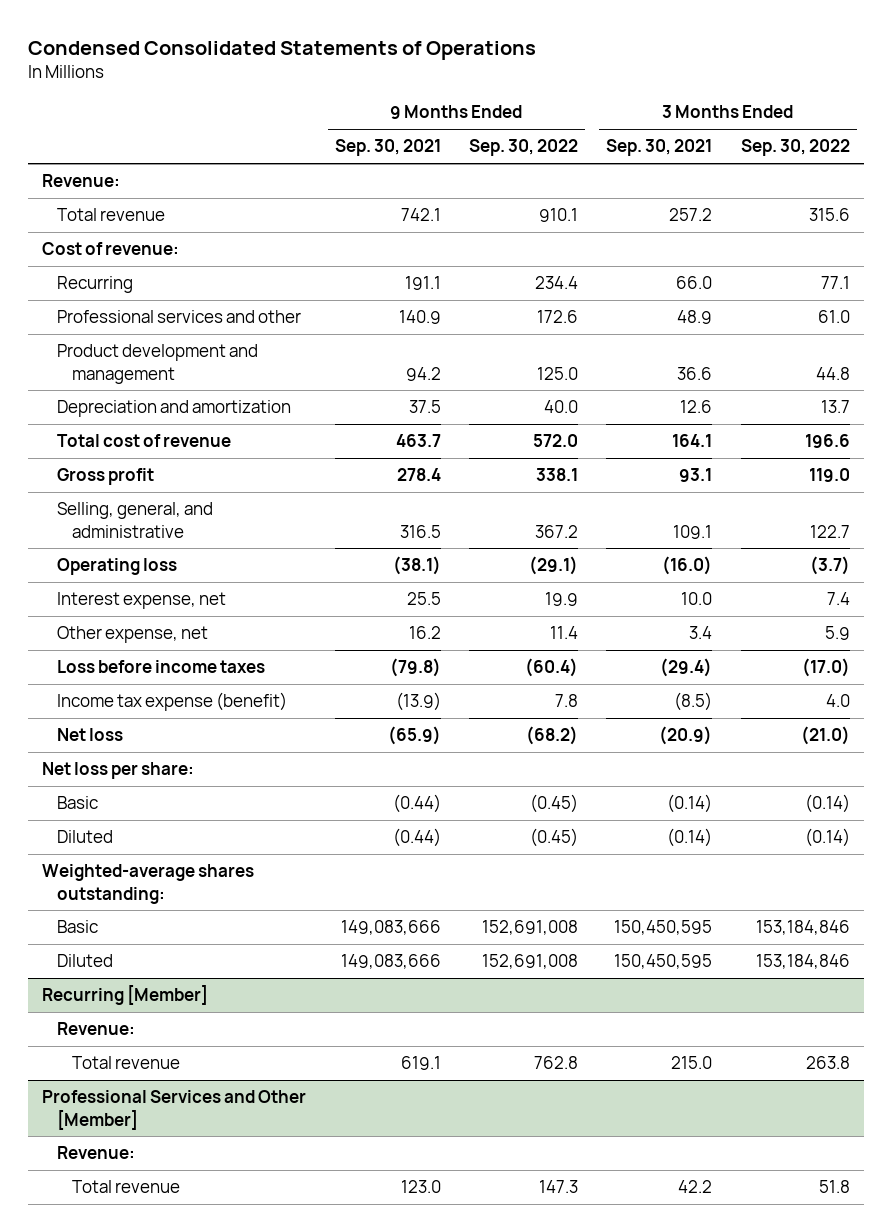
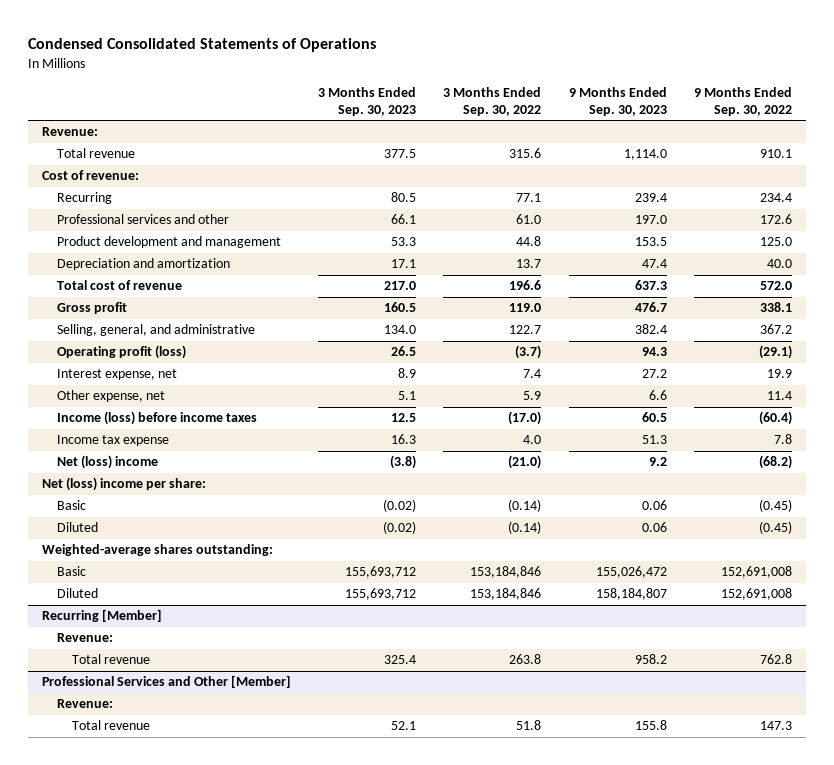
- | 9 Months Ended Sep. 30, 2021 | 9 Months Ended Sep. 30, 2022 | 3 Months Ended Sep. 30, 2021 | 3 Months Ended Sep. 30, 2022
+ | 3 Months Ended Sep. 30, 2023 | 3 Months Ended Sep. 30, 2022 | 9 Months Ended Sep. 30, 2023 | 9 Months Ended Sep. 30, 2022
- Operating loss | (38.1) | (29.1) | (16.0) | (3.7)
+ Operating profit (loss) | 26.5 | (3.7) | 94.3 | (29.1)
- Loss before income taxes | (79.8) | (60.4) | (29.4) | (17.0)
- Income tax expense (benefit) | (13.9) | 7.8 | (8.5) | 4.0
- Net loss | (65.9) | (68.2) | (20.9) | (21.0)
- Net loss per share:
+ Income (loss) before income taxes | 12.5 | (17.0) | 60.5 | (60.4)
+ Income tax expense | 16.3 | 4.0 | 51.3 | 7.8
+ Net (loss) income | (3.8) | (21.0) | 9.2 | (68.2)
+ Net (loss) income per share:

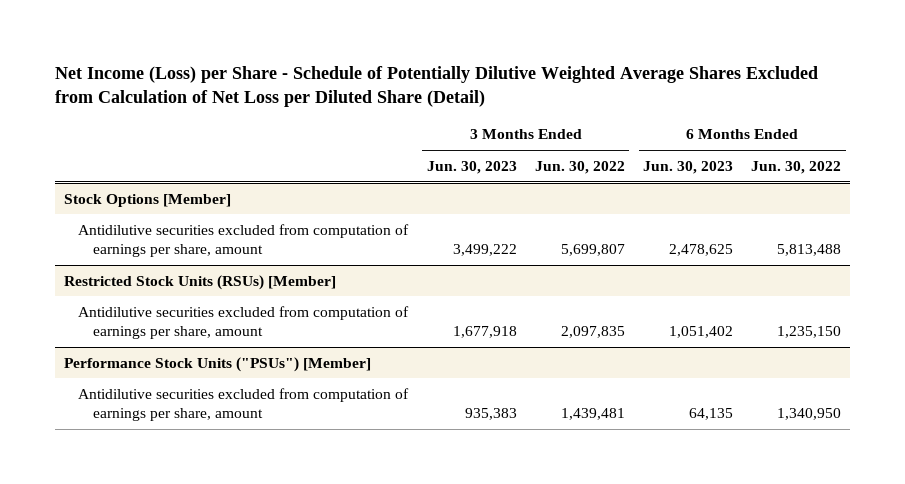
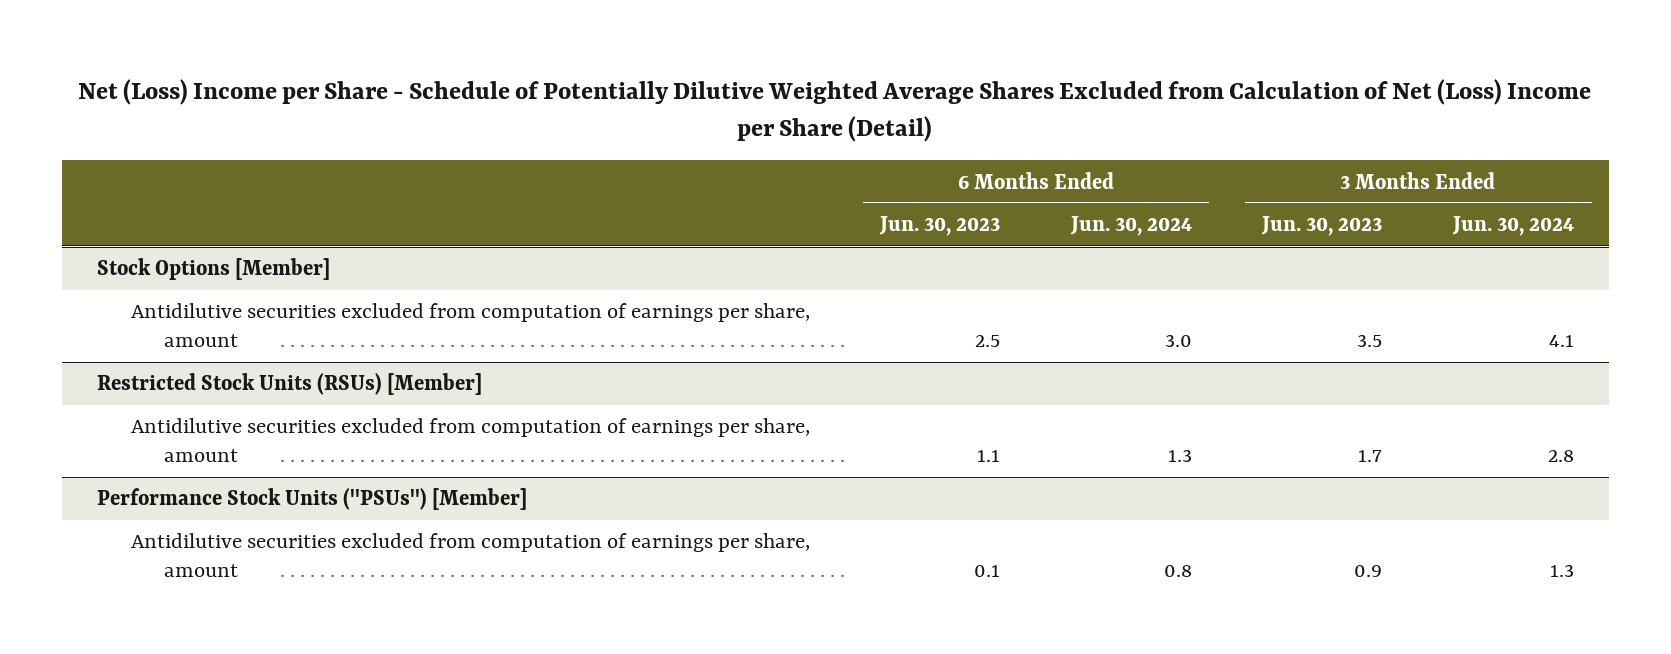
- Net Income (Loss) per Share - Schedule of Potentially Dilutive Weighted Average Shares Excluded from Calculation of Net Loss per Diluted Share (Detail)
+ Net (Loss) Income per Share - Schedule of Potentially Dilutive Weighted Average Shares Excluded from Calculation of Net (Loss) Income per Share (Detail)
- | 3 Months Ended Jun. 30, 2023 | 3 Months Ended Jun. 30, 2022 | 6 Months Ended Jun. 30, 2023 | 6 Months Ended Jun. 30, 2022
+ | 6 Months Ended Jun. 30, 2023 | 6 Months Ended Jun. 30, 2024 | 3 Months Ended Jun. 30, 2023 | 3 Months Ended Jun. 30, 2024
@ Stock Options [Member]
- Antidilutive securities excluded from computation of earnings per share, amount | 3,499,222 | 5,699,807 | 2,478,625 | 5,813,488
+ Antidilutive securities excluded from computation of earnings per share, amount | 2.5 | 3.0 | 3.5 | 4.1
@ Restricted Stock Units (RSUs) [Member]
- Antidilutive securities excluded from computation of earnings per share, amount | 1,677,918 | 2,097,835 | 1,051,402 | 1,235,150
+ Antidilutive securities excluded from computation of earnings per share, amount | 1.1 | 1.3 | 1.7 | 2.8
@ Performance Stock Units ("PSUs") [Member]
- Antidilutive securities excluded from computation of earnings per share, amount | 935,383 | 1,439,481 | 64,135 | 1,340,950
+ Antidilutive securities excluded from computation of earnings per share, amount | 0.1 | 0.8 | 0.9 | 1.3

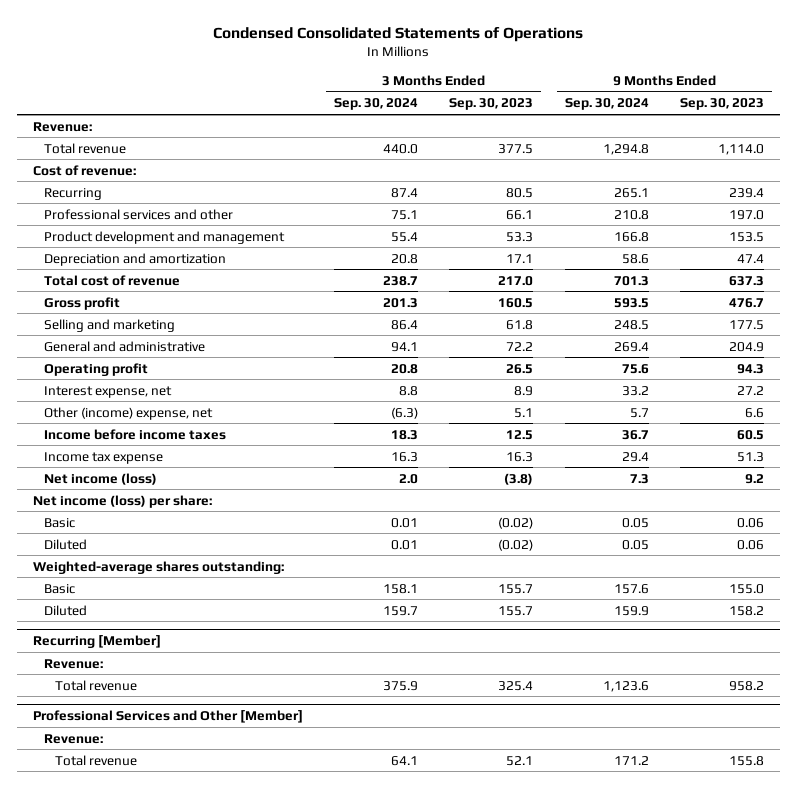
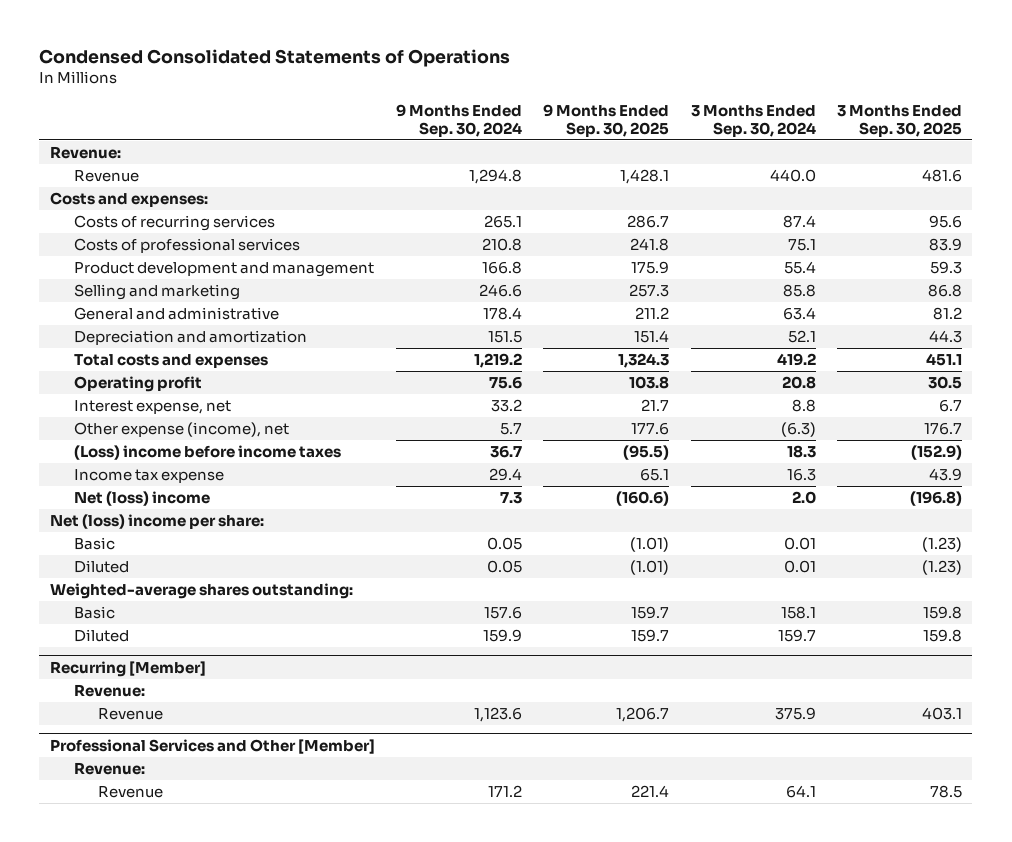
- | 3 Months Ended Sep. 30, 2024 | 3 Months Ended Sep. 30, 2023 | 9 Months Ended Sep. 30, 2024 | 9 Months Ended Sep. 30, 2023
+ | 9 Months Ended Sep. 30, 2024 | 9 Months Ended Sep. 30, 2025 | 3 Months Ended Sep. 30, 2024 | 3 Months Ended Sep. 30, 2025
- Total revenue | 440.0 | 377.5 | 1,294.8 | 1,114.0
- Cost of revenue:
- Recurring | 87.4 | 80.5 | 265.1 | 239.4
- Professional services and other | 75.1 | 66.1 | 210.8 | 197.0
+ Revenue | 1,294.8 | 1,428.1 | 440.0 | 481.6
+ Costs and expenses:
+ Costs of recurring services | 265.1 | 286.7 | 87.4 | 95.6
+ Costs of professional services | 210.8 | 241.8 | 75.1 | 83.9
- Depreciation and amortization | 20.8 | 17.1 | 58.6 | 47.4
- Total cost of revenue | 238.7 | 217.0 | 701.3 | 637.3
- Gross profit | 201.3 | 160.5 | 593.5 | 476.7
- Selling and marketing | 86.4 | 61.8 | 248.5 | 177.5
- General and administrative | 94.1 | 72.2 | 269.4 | 204.9
+ Selling and marketing | 246.6 | 257.3 | 85.8 | 86.8
+ General and administrative | 178.4 | 211.2 | 63.4 | 81.2
+ Depreciation and amortization | 151.5 | 151.4 | 52.1 | 44.3
+ Total costs and expenses | 1,219.2 | 1,324.3 | 419.2 | 451.1
- Other (income) expense, net | (6.3) | 5.1 | 5.7 | 6.6
- Income before income taxes | 18.3 | 12.5 | 36.7 | 60.5
+ Other expense (income), net | 5.7 | 177.6 | (6.3) | 176.7
+ (Loss) income before income taxes | 36.7 | (95.5) | 18.3 | (152.9)
- Net income (loss) | 2.0 | (3.8) | 7.3 | 9.2
- Net income (loss) per share:
+ Net (loss) income | 7.3 | (160.6) | 2.0 | (196.8)
+ Net (loss) income per share:
@ Recurring [Member]
- Total revenue | 375.9 | 325.4 | 1,123.6 | 958.2
+ Revenue | 1,123.6 | 1,206.7 | 375.9 | 403.1
@ Professional Services and Other [Member]
- Total revenue | 64.1 | 52.1 | 171.2 | 155.8
+ Revenue | 171.2 | 221.4 | 64.1 | 78.5

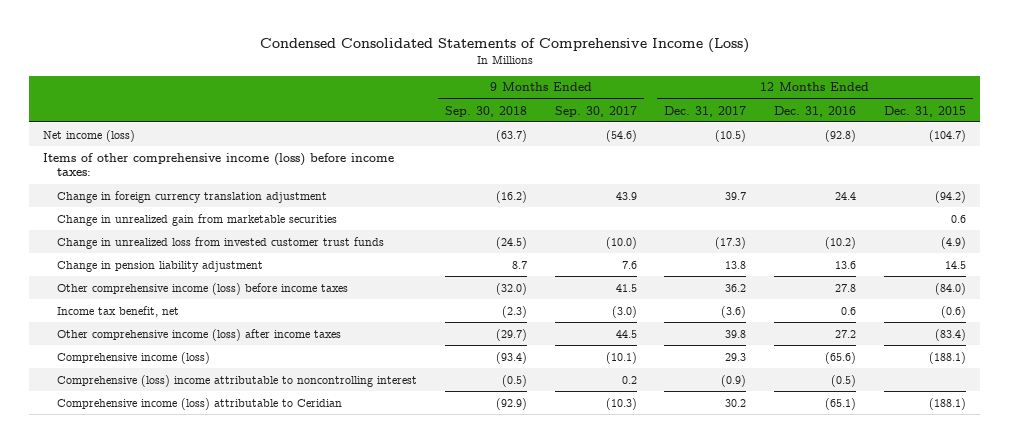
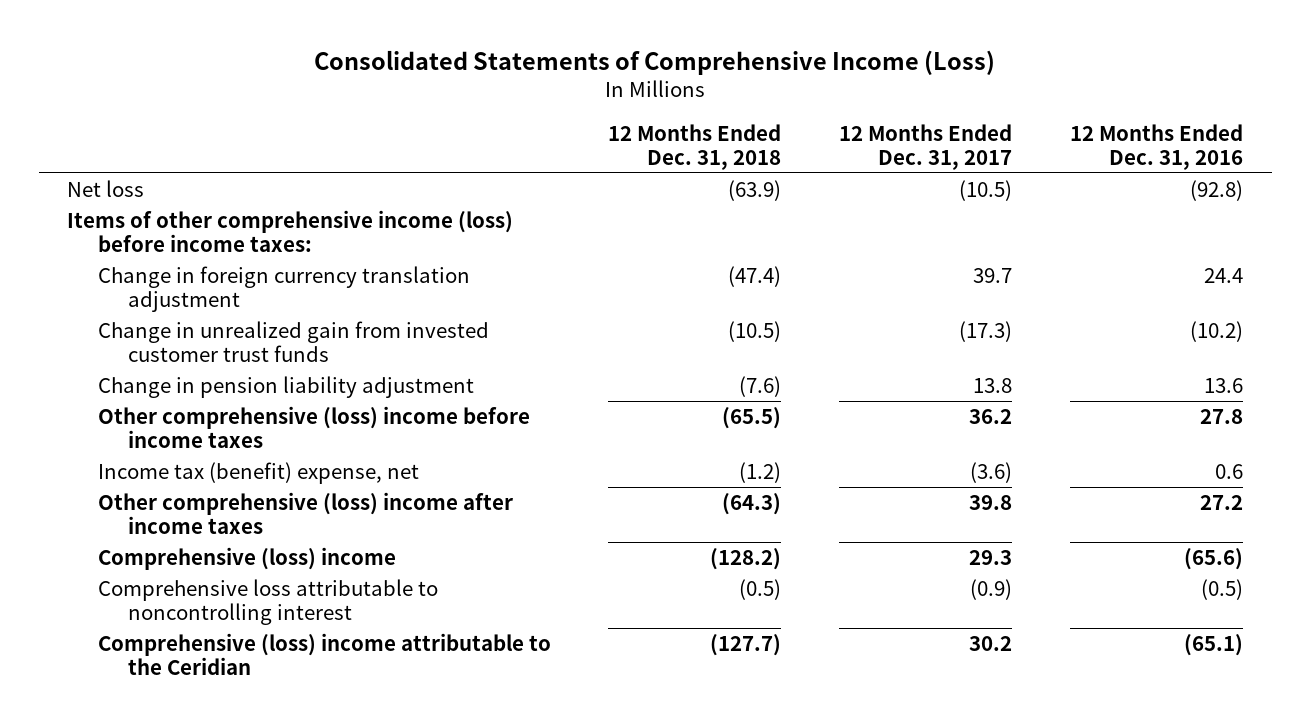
- Condensed Consolidated Statements of Comprehensive Income (Loss)
+ Consolidated Statements of Comprehensive Income (Loss)
- | 9 Months Ended Sep. 30, 2018 | 9 Months Ended Sep. 30, 2017 | 12 Months Ended Dec. 31, 2017 | 12 Months Ended Dec. 31, 2016 | 12 Months Ended Dec. 31, 2015
+ | 12 Months Ended Dec. 31, 2018 | 12 Months Ended Dec. 31, 2017 | 12 Months Ended Dec. 31, 2016
- Net income (loss) | (63.7) | (54.6) | (10.5) | (92.8) | (104.7)
+ Net loss | (63.9) | (10.5) | (92.8)
- Change in unrealized gain from marketable securities | | | | | 0.6
- Change in unrealized loss from invested customer trust funds | (24.5) | (10.0) | (17.3) | (10.2) | (4.9)
+ Change in unrealized gain from invested customer trust funds | (10.5) | (17.3) | (10.2)
- Other comprehensive income (loss) before income taxes | (32.0) | 41.5 | 36.2 | 27.8 | (84.0)
- Income tax benefit, net | (2.3) | (3.0) | (3.6) | 0.6 | (0.6)
- Other comprehensive income (loss) after income taxes | (29.7) | 44.5 | 39.8 | 27.2 | (83.4)
- Comprehensive income (loss) | (93.4) | (10.1) | 29.3 | (65.6) | (188.1)
- Comprehensive (loss) income attributable to noncontrolling interest | (0.5) | 0.2 | (0.9) | (0.5) |
- Comprehensive income (loss) attributable to Ceridian | (92.9) | (10.3) | 30.2 | (65.1) | (188.1)
+ Other comprehensive (loss) income before income taxes | (65.5) | 36.2 | 27.8
+ Income tax (benefit) expense, net | (1.2) | (3.6) | 0.6
+ Other comprehensive (loss) income after income taxes | (64.3) | 39.8 | 27.2
+ Comprehensive (loss) income | (128.2) | 29.3 | (65.6)
+ Comprehensive loss attributable to noncontrolling interest | (0.5) | (0.9) | (0.5)
+ Comprehensive (loss) income attributable to the Ceridian | (127.7) | 30.2 | (65.1)

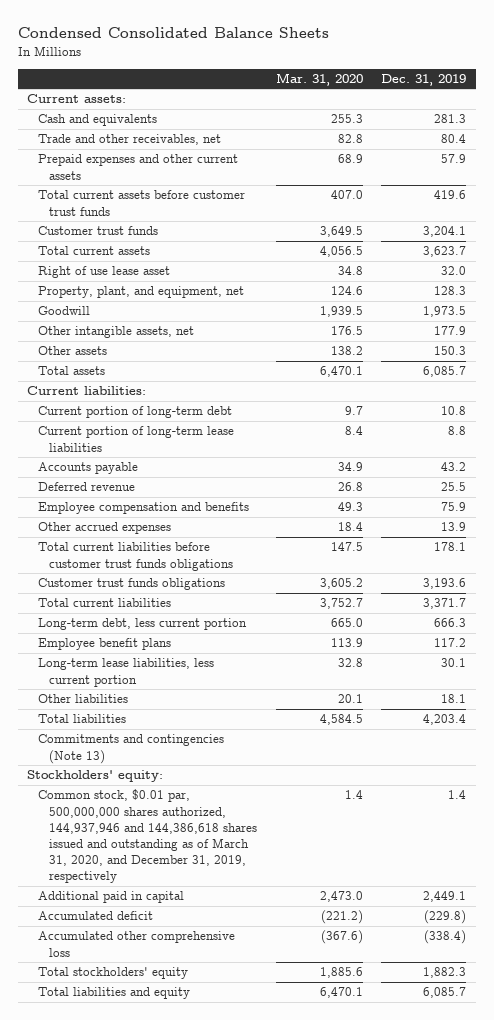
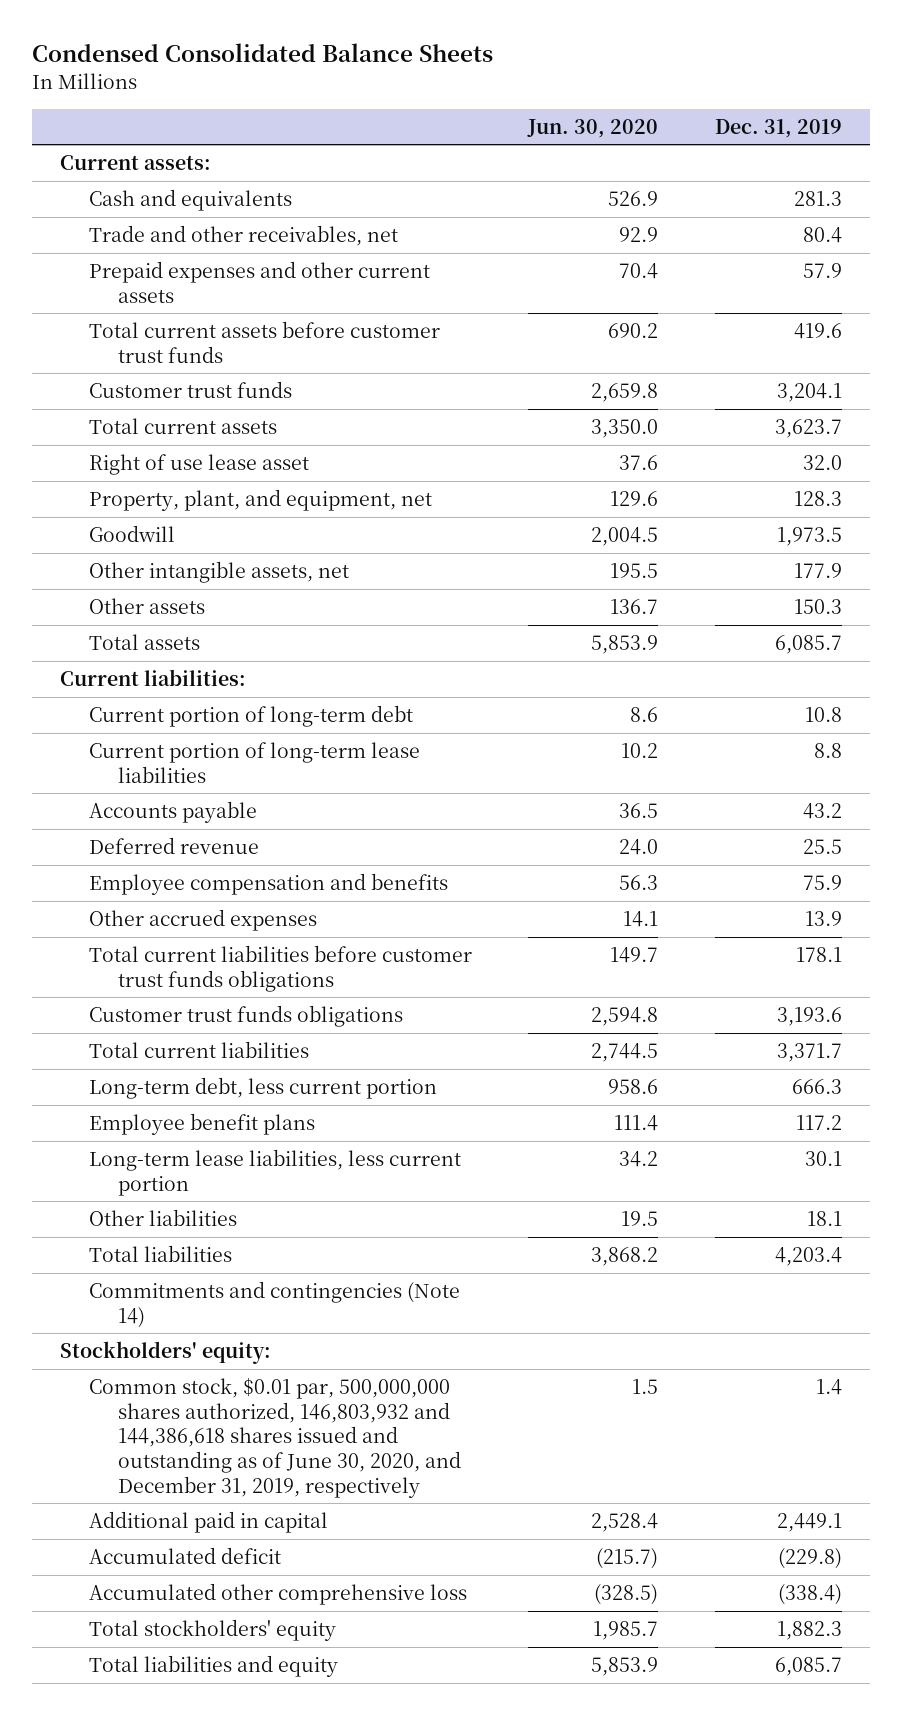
- | Mar. 31, 2020 | Dec. 31, 2019
+ | Jun. 30, 2020 | Dec. 31, 2019
- Commitments and contingencies (Note 13)
+ Commitments and contingencies (Note 14)
- Common stock, $0.01 par, 500,000,000 shares authorized, 144,937,946 and 144,386,618 shares issued and outstanding as of March 31, 2020, and December 31, 2019, respectively | 1.4 | 1.4
+ Common stock, $0.01 par, 500,000,000 shares authorized, 146,803,932 and 144,386,618 shares issued and outstanding as of June 30, 2020, and December 31, 2019, respectively | 1.5 | 1.4

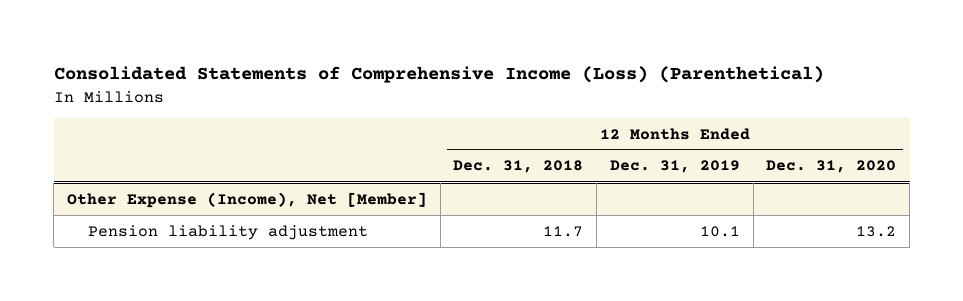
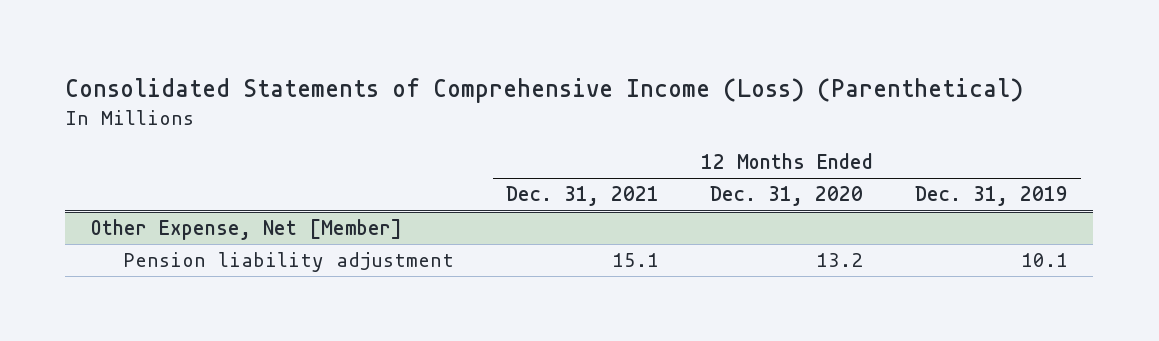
- | 12 Months Ended Dec. 31, 2018 | 12 Months Ended Dec. 31, 2019 | 12 Months Ended Dec. 31, 2020
+ | 12 Months Ended Dec. 31, 2021 | 12 Months Ended Dec. 31, 2020 | 12 Months Ended Dec. 31, 2019
- Other Expense (Income), Net [Member]
+ Other Expense, Net [Member]

